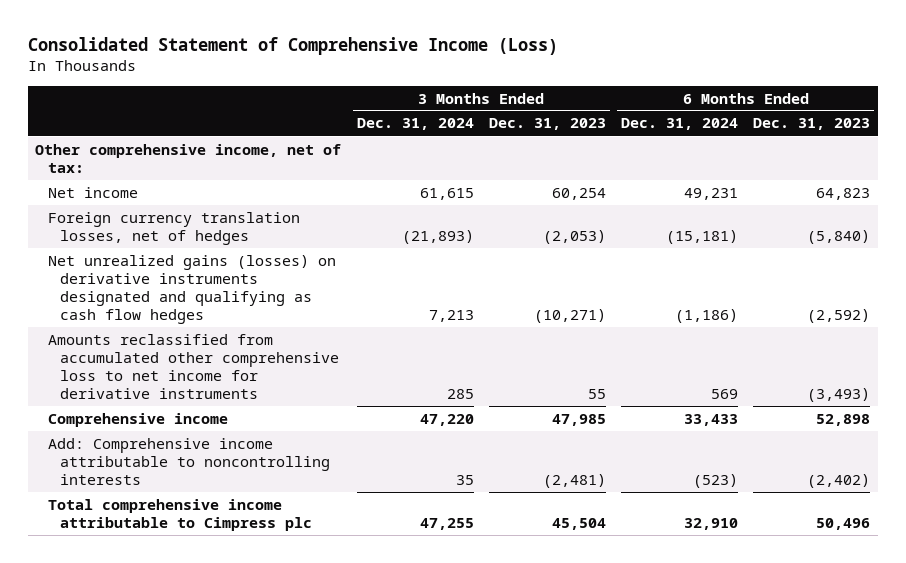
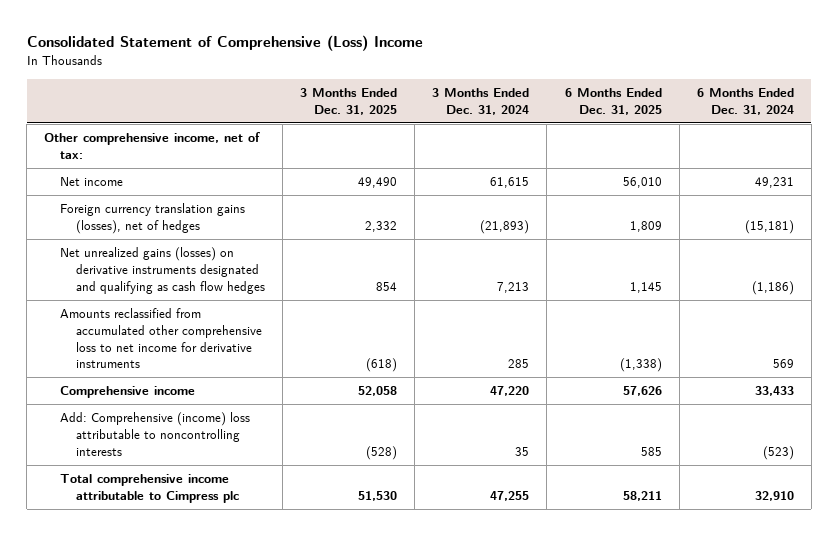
- Consolidated Statement of Comprehensive Income (Loss)
+ Consolidated Statement of Comprehensive (Loss) Income
- | 3 Months Ended Dec. 31, 2024 | 3 Months Ended Dec. 31, 2023 | 6 Months Ended Dec. 31, 2024 | 6 Months Ended Dec. 31, 2023
+ | 3 Months Ended Dec. 31, 2025 | 3 Months Ended Dec. 31, 2024 | 6 Months Ended Dec. 31, 2025 | 6 Months Ended Dec. 31, 2024
- Foreign currency translation losses, net of hedges | (21,893) | (2,053) | (15,181) | (5,840)
+ Foreign currency translation gains (losses), net of hedges | 2,332 | (21,893) | 1,809 | (15,181)
- Add: Comprehensive income attributable to noncontrolling interests | 35 | (2,481) | (523) | (2,402)
+ Add: Comprehensive (income) loss attributable to noncontrolling interests | (528) | 35 | 585 | (523)

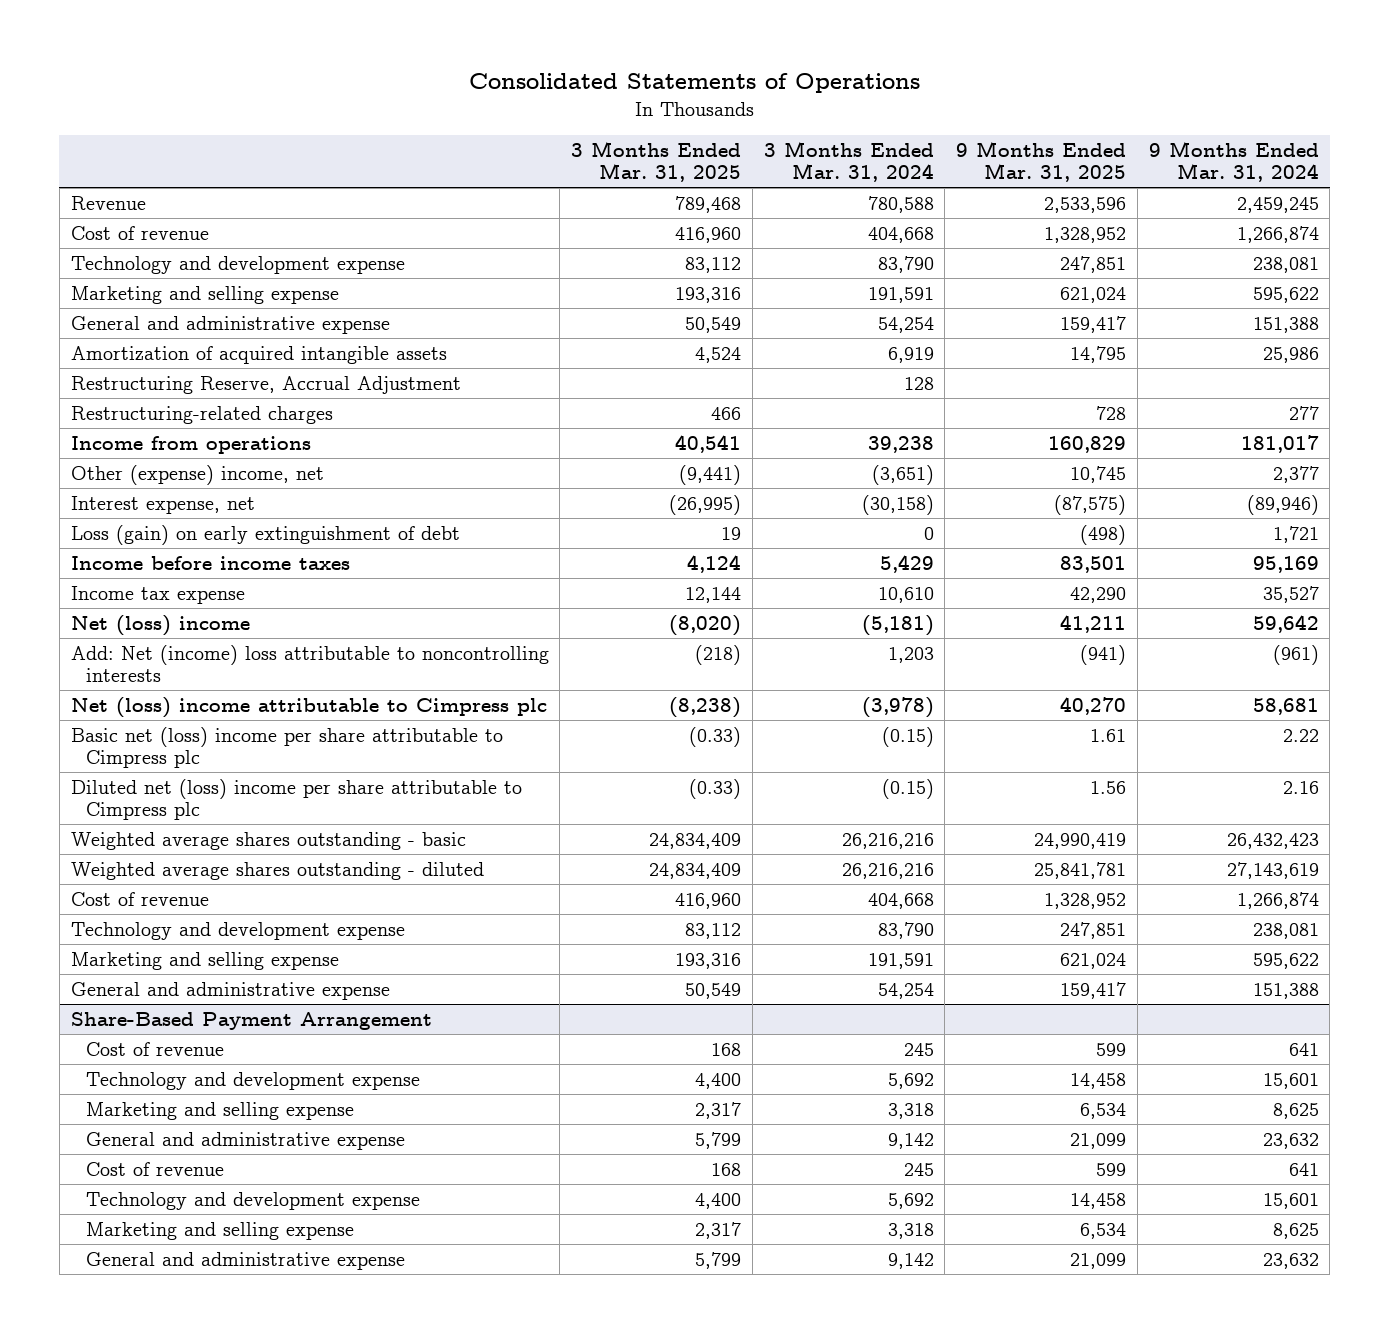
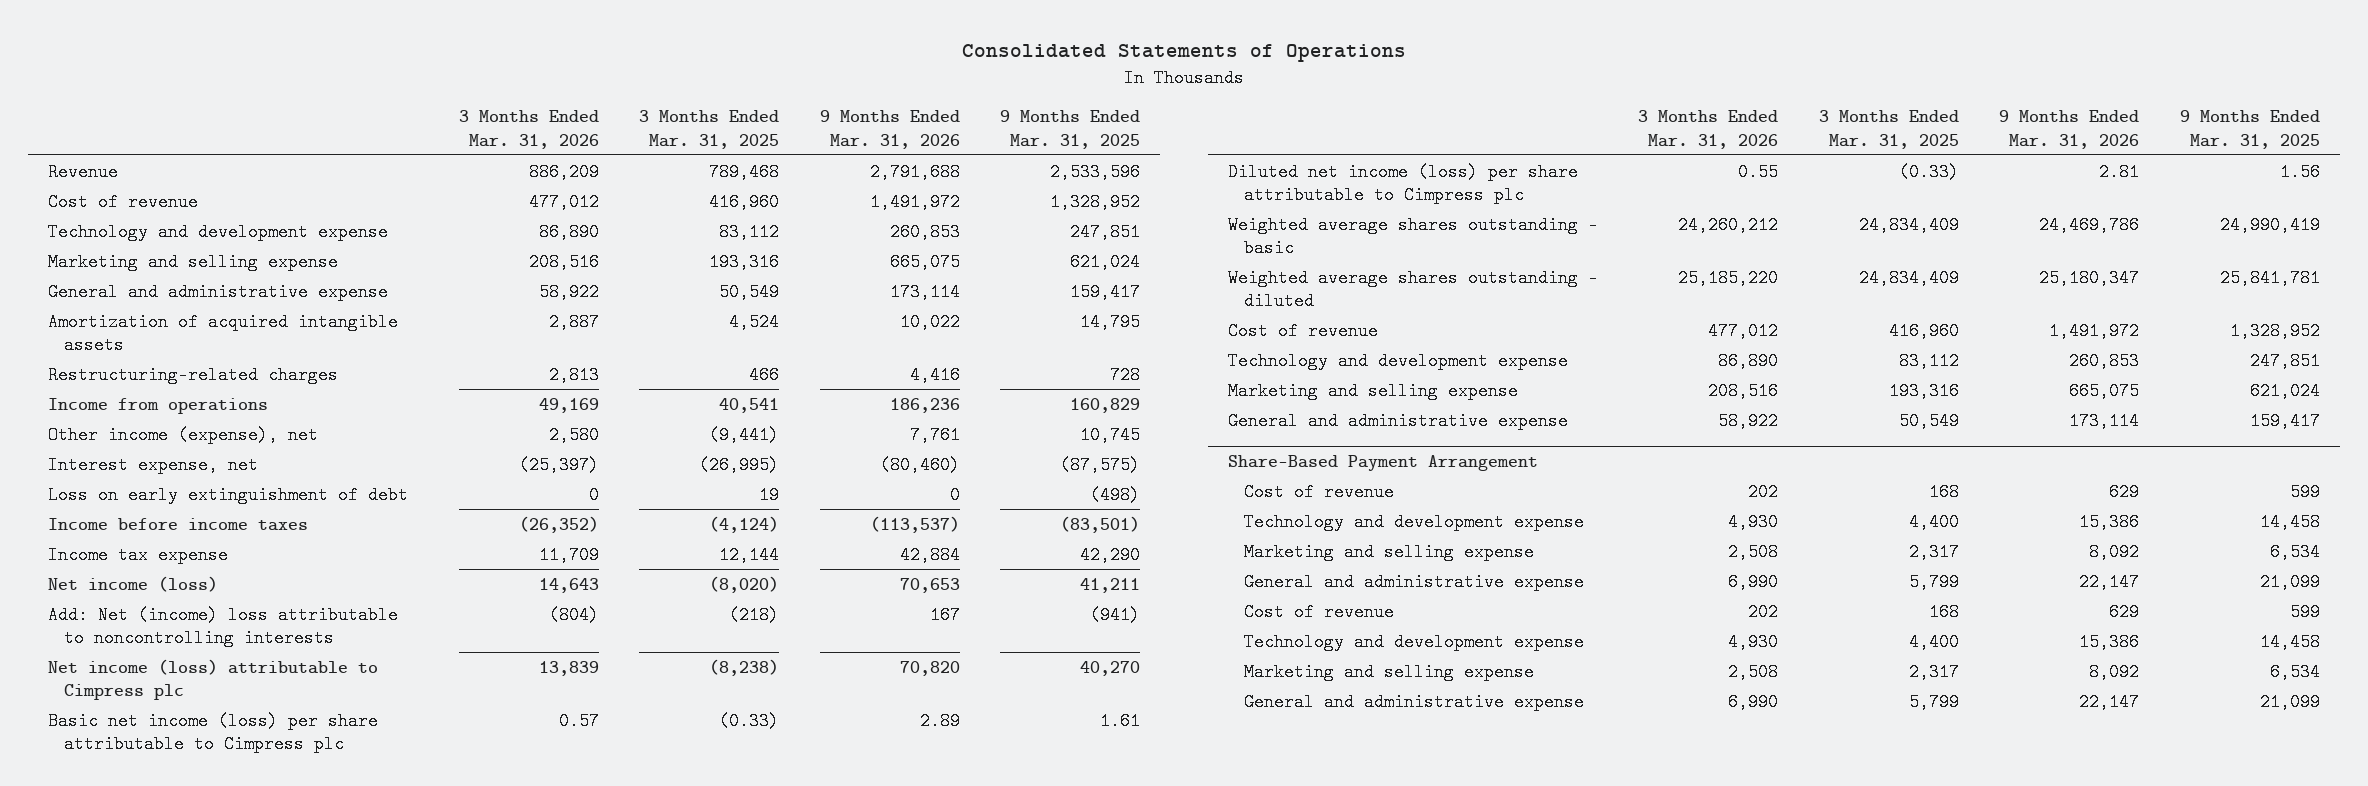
- | 3 Months Ended Mar. 31, 2025 | 3 Months Ended Mar. 31, 2024 | 9 Months Ended Mar. 31, 2025 | 9 Months Ended Mar. 31, 2024
+ | 3 Months Ended Mar. 31, 2026 | 3 Months Ended Mar. 31, 2025 | 9 Months Ended Mar. 31, 2026 | 9 Months Ended Mar. 31, 2025
- Restructuring Reserve, Accrual Adjustment | | 128 | |
- Other (expense) income, net | (9,441) | (3,651) | 10,745 | 2,377
+ Other income (expense), net | 2,580 | (9,441) | 7,761 | 10,745
- Loss (gain) on early extinguishment of debt | 19 | 0 | (498) | 1,721
- Income before income taxes | 4,124 | 5,429 | 83,501 | 95,169
+ Loss on early extinguishment of debt | 0 | 19 | 0 | (498)
+ Income before income taxes | (26,352) | (4,124) | (113,537) | (83,501)
- Net (loss) income | (8,020) | (5,181) | 41,211 | 59,642
+ Net income (loss) | 14,643 | (8,020) | 70,653 | 41,211
- Net (loss) income attributable to Cimpress plc | (8,238) | (3,978) | 40,270 | 58,681
- Basic net (loss) income per share attributable to Cimpress plc | (0.33) | (0.15) | 1.61 | 2.22
- Diluted net (loss) income per share attributable to Cimpress plc | (0.33) | (0.15) | 1.56 | 2.16
+ Net income (loss) attributable to Cimpress plc | 13,839 | (8,238) | 70,820 | 40,270
+ Basic net income (loss) per share attributable to Cimpress plc | 0.57 | (0.33) | 2.89 | 1.61
+ Diluted net income (loss) per share attributable to Cimpress plc | 0.55 | (0.33) | 2.81 | 1.56

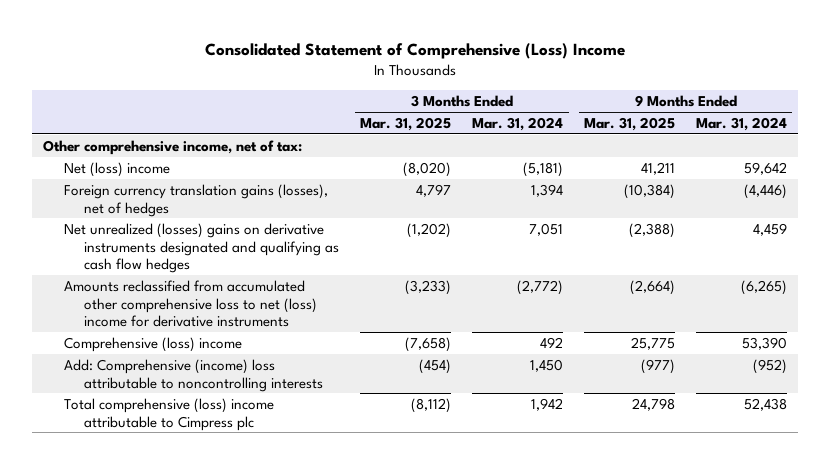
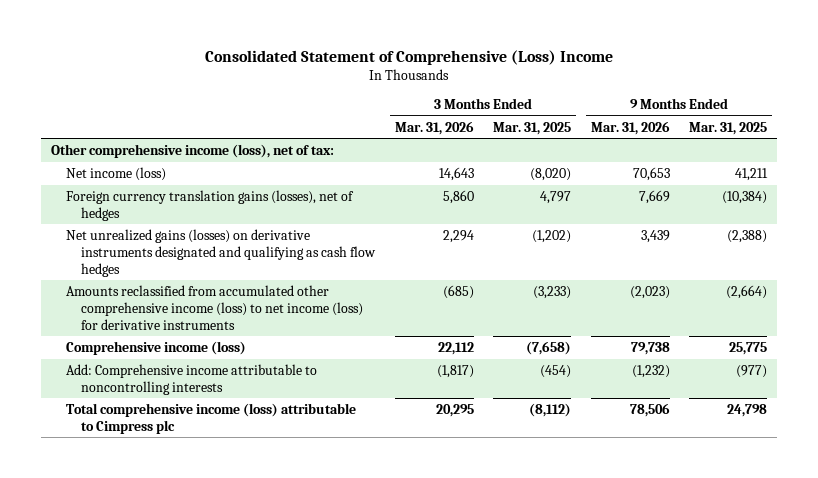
- | 3 Months Ended Mar. 31, 2025 | 3 Months Ended Mar. 31, 2024 | 9 Months Ended Mar. 31, 2025 | 9 Months Ended Mar. 31, 2024
+ | 3 Months Ended Mar. 31, 2026 | 3 Months Ended Mar. 31, 2025 | 9 Months Ended Mar. 31, 2026 | 9 Months Ended Mar. 31, 2025
- Other comprehensive income, net of tax:
- Net (loss) income | (8,020) | (5,181) | 41,211 | 59,642
+ Other comprehensive income (loss), net of tax:
+ Net income (loss) | 14,643 | (8,020) | 70,653 | 41,211
- Net unrealized (losses) gains on derivative instruments designated and qualifying as cash flow hedges | (1,202) | 7,051 | (2,388) | 4,459
- Amounts reclassified from accumulated other comprehensive loss to net (loss) income for derivative instruments | (3,233) | (2,772) | (2,664) | (6,265)
- Comprehensive (loss) income | (7,658) | 492 | 25,775 | 53,390
- Add: Comprehensive (income) loss attributable to noncontrolling interests | (454) | 1,450 | (977) | (952)
- Total comprehensive (loss) income attributable to Cimpress plc | (8,112) | 1,942 | 24,798 | 52,438
+ Net unrealized gains (losses) on derivative instruments designated and qualifying as cash flow hedges | 2,294 | (1,202) | 3,439 | (2,388)
+ Amounts reclassified from accumulated other comprehensive income (loss) to net income (loss) for derivative instruments | (685) | (3,233) | (2,023) | (2,664)
+ Comprehensive income (loss) | 22,112 | (7,658) | 79,738 | 25,775
+ Add: Comprehensive income attributable to noncontrolling interests | (1,817) | (454) | (1,232) | (977)
+ Total comprehensive income (loss) attributable to Cimpress plc | 20,295 | (8,112) | 78,506 | 24,798

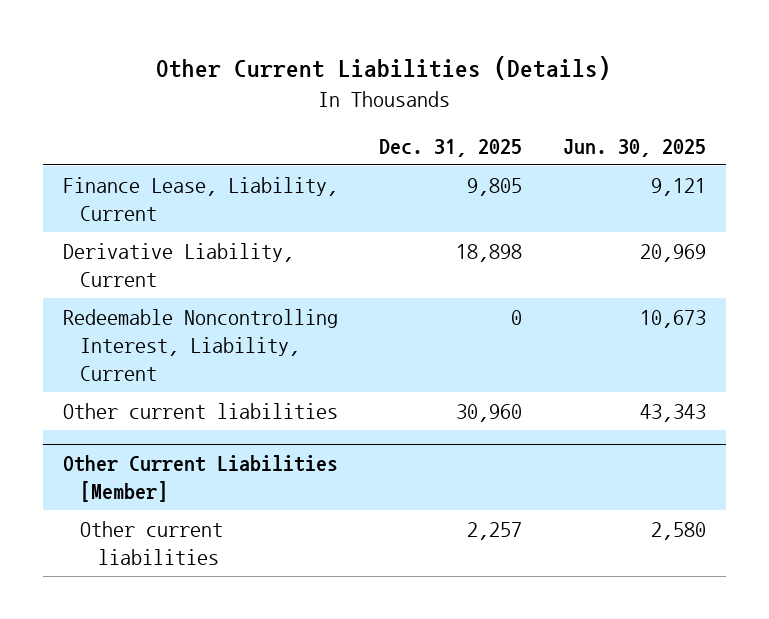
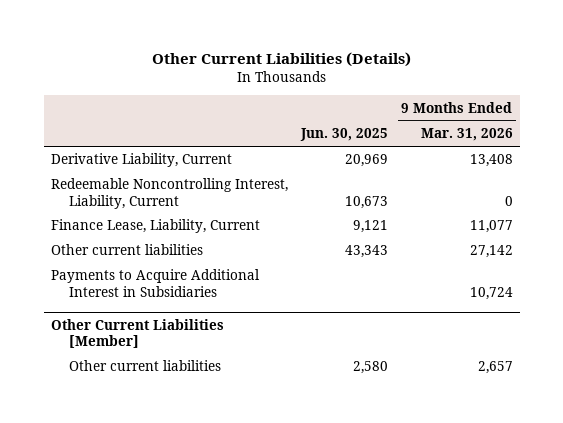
- | Dec. 31, 2025 | Jun. 30, 2025
+ | Jun. 30, 2025 | 9 Months Ended Mar. 31, 2026
moved down: Finance Lease, Liability, Current | 9,121 | 11,077
+ Payments to Acquire Additional Interest in Subsidiaries | | 10,724

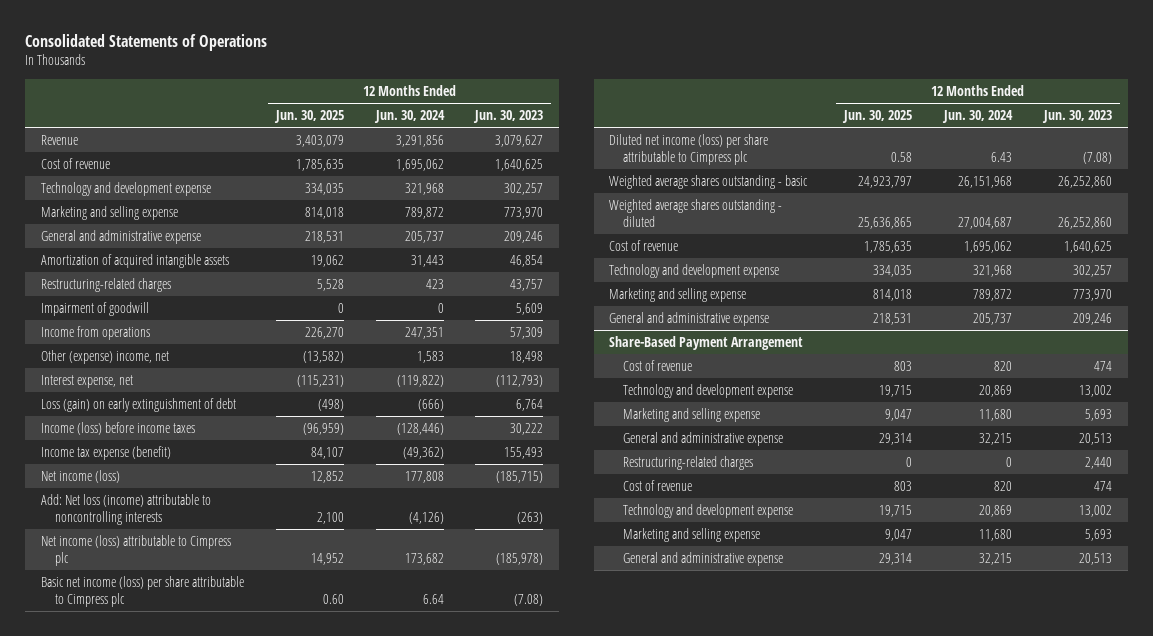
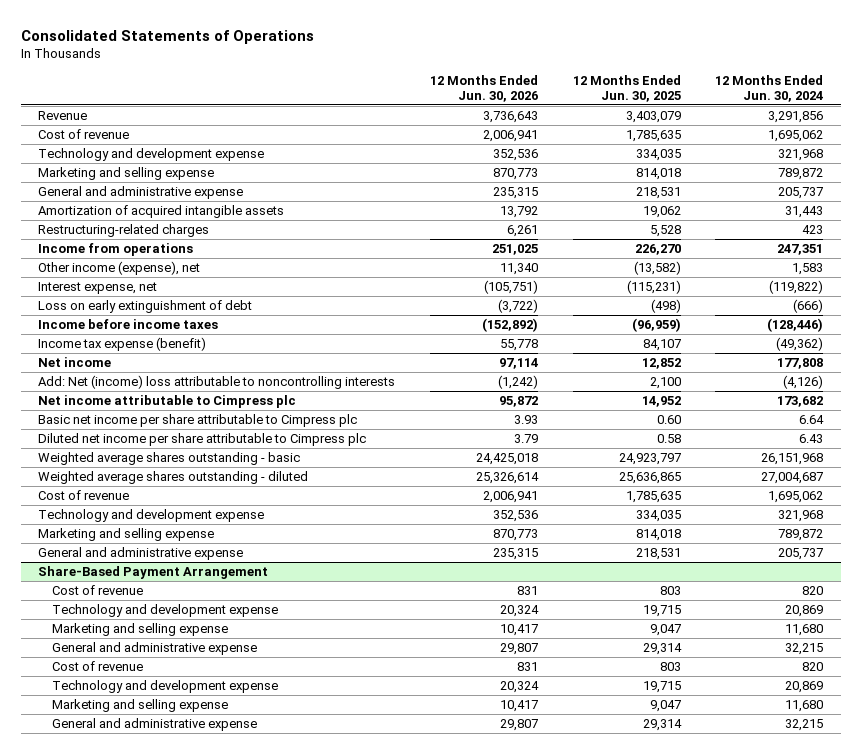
- | 12 Months Ended Jun. 30, 2025 | 12 Months Ended Jun. 30, 2024 | 12 Months Ended Jun. 30, 2023
+ | 12 Months Ended Jun. 30, 2026 | 12 Months Ended Jun. 30, 2025 | 12 Months Ended Jun. 30, 2024
- Impairment of goodwill | 0 | 0 | 5,609
- Other (expense) income, net | (13,582) | 1,583 | 18,498
+ Other income (expense), net | 11,340 | (13,582) | 1,583
- Loss (gain) on early extinguishment of debt | (498) | (666) | 6,764
- Income (loss) before income taxes | (96,959) | (128,446) | 30,222
+ Loss on early extinguishment of debt | (3,722) | (498) | (666)
+ Income before income taxes | (152,892) | (96,959) | (128,446)
- Net income (loss) | 12,852 | 177,808 | (185,715)
- Add: Net loss (income) attributable to noncontrolling interests | 2,100 | (4,126) | (263)
- Net income (loss) attributable to Cimpress plc | 14,952 | 173,682 | (185,978)
- Basic net income (loss) per share attributable to Cimpress plc | 0.60 | 6.64 | (7.08)
- Diluted net income (loss) per share attributable to Cimpress plc | 0.58 | 6.43 | (7.08)
+ Net income | 97,114 | 12,852 | 177,808
+ Add: Net (income) loss attributable to noncontrolling interests | (1,242) | 2,100 | (4,126)
+ Net income attributable to Cimpress plc | 95,872 | 14,952 | 173,682
+ Basic net income per share attributable to Cimpress plc | 3.93 | 0.60 | 6.64
+ Diluted net income per share attributable to Cimpress plc | 3.79 | 0.58 | 6.43
@ Share-Based Payment Arrangement
- Restructuring-related charges | 0 | 0 | 2,440

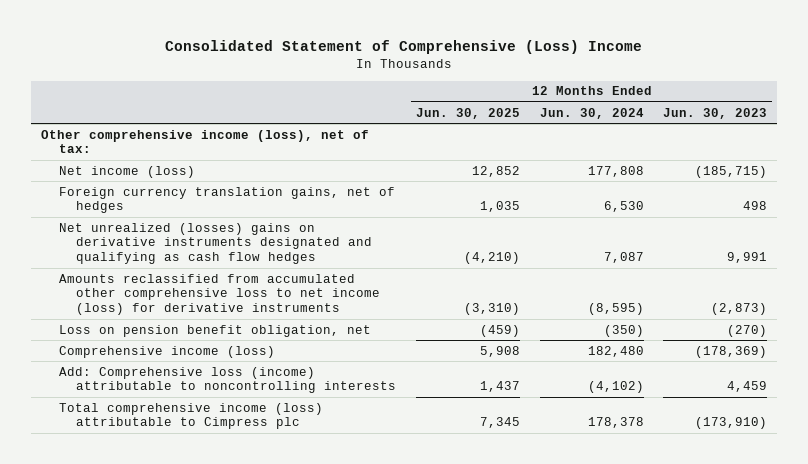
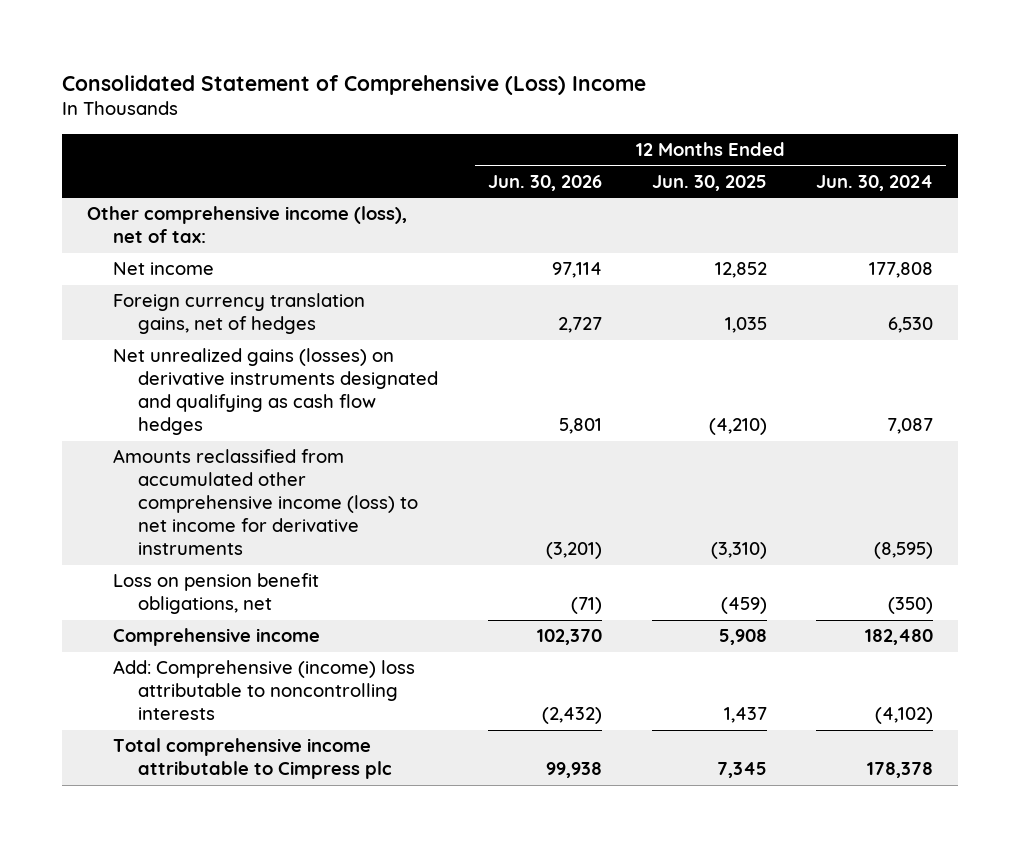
- | 12 Months Ended Jun. 30, 2025 | 12 Months Ended Jun. 30, 2024 | 12 Months Ended Jun. 30, 2023
+ | 12 Months Ended Jun. 30, 2026 | 12 Months Ended Jun. 30, 2025 | 12 Months Ended Jun. 30, 2024
- Net income (loss) | 12,852 | 177,808 | (185,715)
+ Net income | 97,114 | 12,852 | 177,808
- Net unrealized (losses) gains on derivative instruments designated and qualifying as cash flow hedges | (4,210) | 7,087 | 9,991
- Amounts reclassified from accumulated other comprehensive loss to net income (loss) for derivative instruments | (3,310) | (8,595) | (2,873)
- Loss on pension benefit obligation, net | (459) | (350) | (270)
- Comprehensive income (loss) | 5,908 | 182,480 | (178,369)
- Add: Comprehensive loss (income) attributable to noncontrolling interests | 1,437 | (4,102) | 4,459
- Total comprehensive income (loss) attributable to Cimpress plc | 7,345 | 178,378 | (173,910)
+ Net unrealized gains (losses) on derivative instruments designated and qualifying as cash flow hedges | 5,801 | (4,210) | 7,087
+ Amounts reclassified from accumulated other comprehensive income (loss) to net income for derivative instruments | (3,201) | (3,310) | (8,595)
+ Loss on pension benefit obligations, net | (71) | (459) | (350)
+ Comprehensive income | 102,370 | 5,908 | 182,480
+ Add: Comprehensive (income) loss attributable to noncontrolling interests | (2,432) | 1,437 | (4,102)
+ Total comprehensive income attributable to Cimpress plc | 99,938 | 7,345 | 178,378

